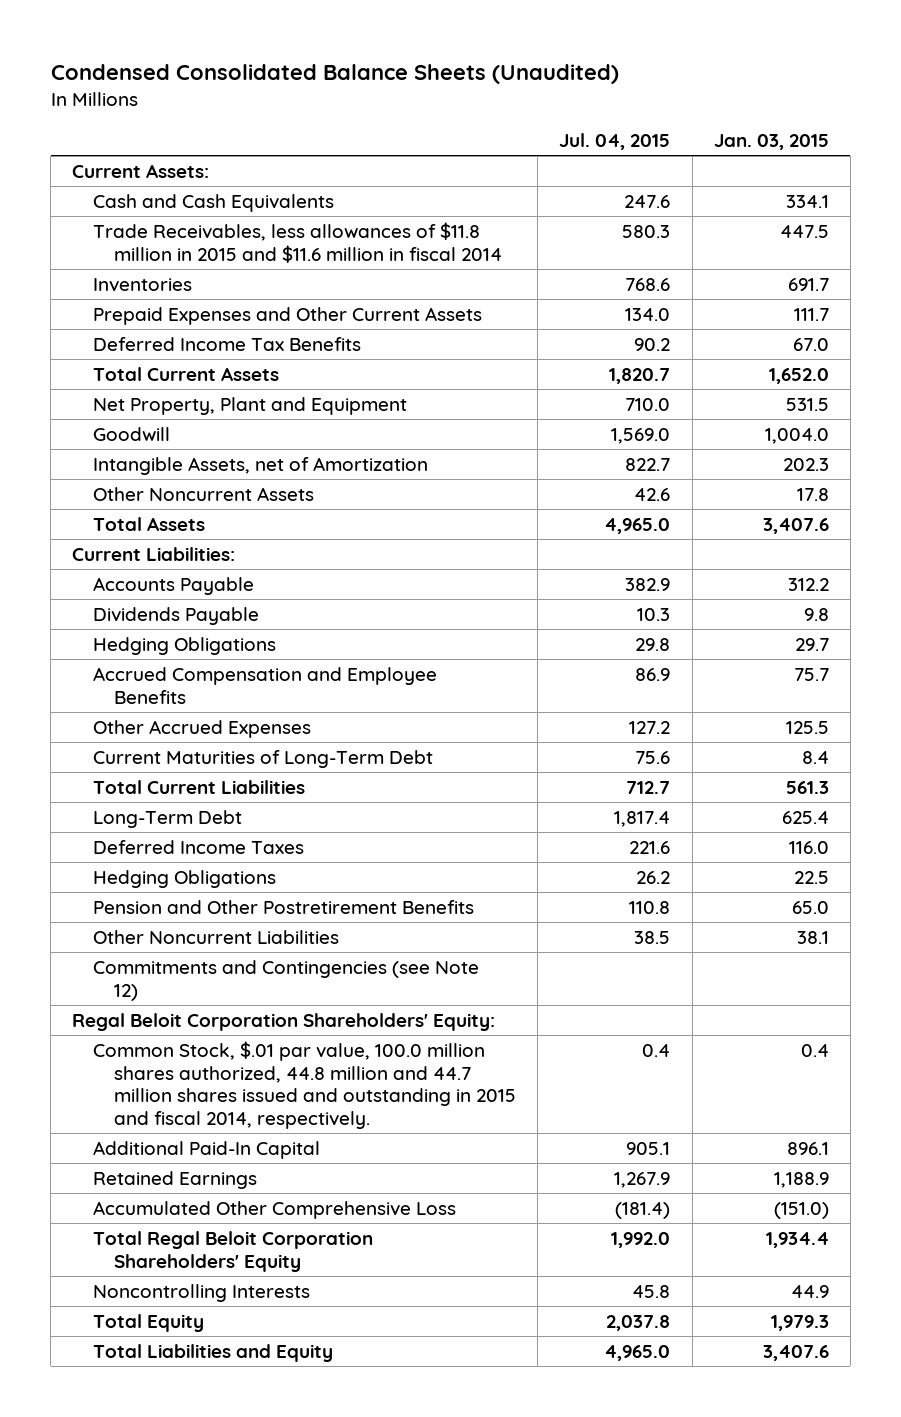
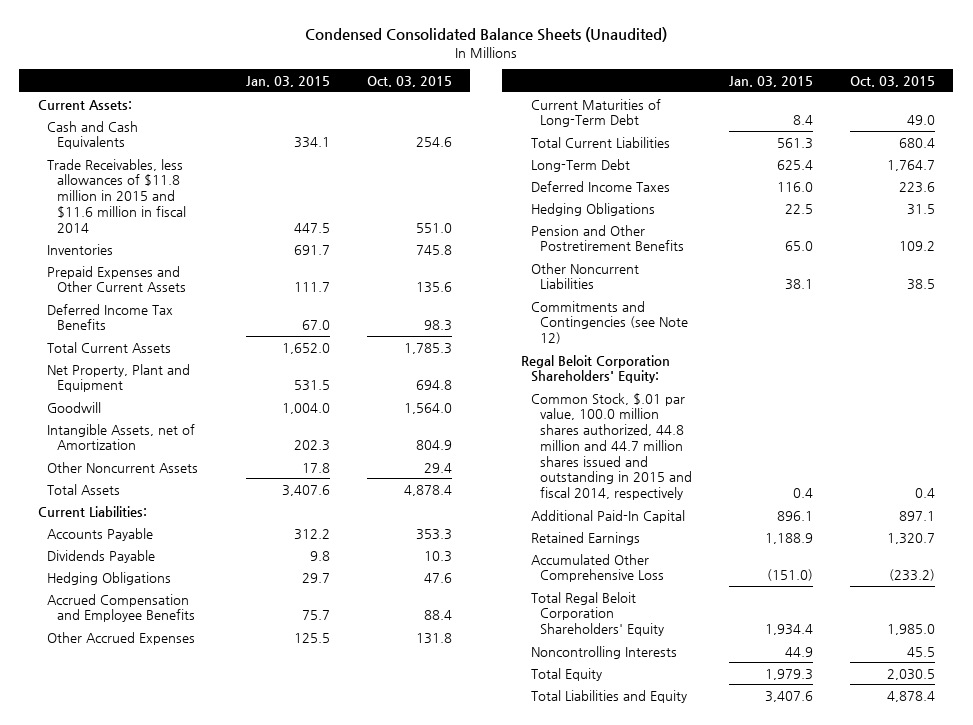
- | Jul. 04, 2015 | Jan. 03, 2015
+ | Jan. 03, 2015 | Oct. 03, 2015
- Common Stock, $.01 par value, 100.0 million shares authorized, 44.8 million and 44.7 million shares issued and outstanding in 2015 and fiscal 2014, respectively. | 0.4 | 0.4
+ Common Stock, $.01 par value, 100.0 million shares authorized, 44.8 million and 44.7 million shares issued and outstanding in 2015 and fiscal 2014, respectively | 0.4 | 0.4

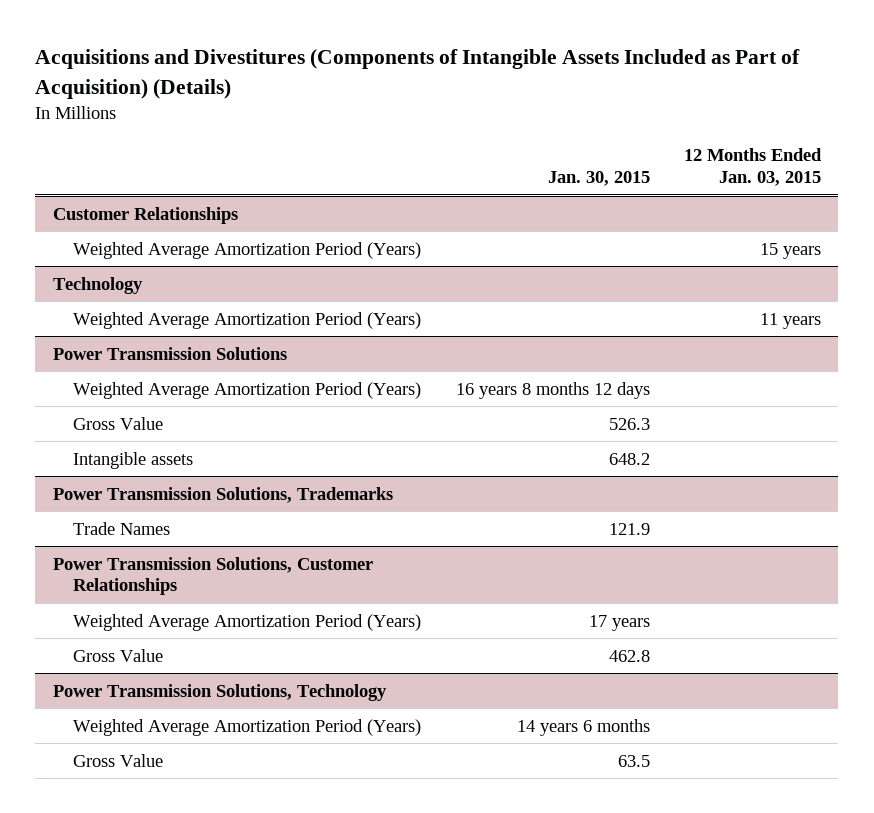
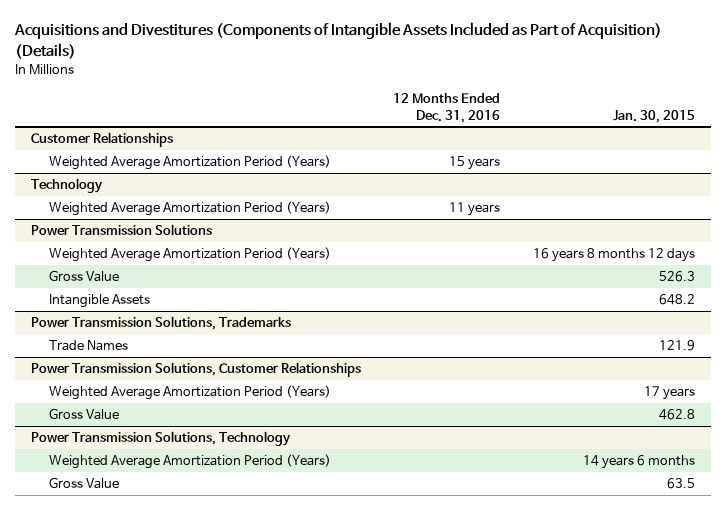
- | Jan. 30, 2015 | 12 Months Ended Jan. 03, 2015
+ | 12 Months Ended Dec. 31, 2016 | Jan. 30, 2015
@ Power Transmission Solutions
- Intangible assets | 648.2 |
+ Intangible Assets | | 648.2

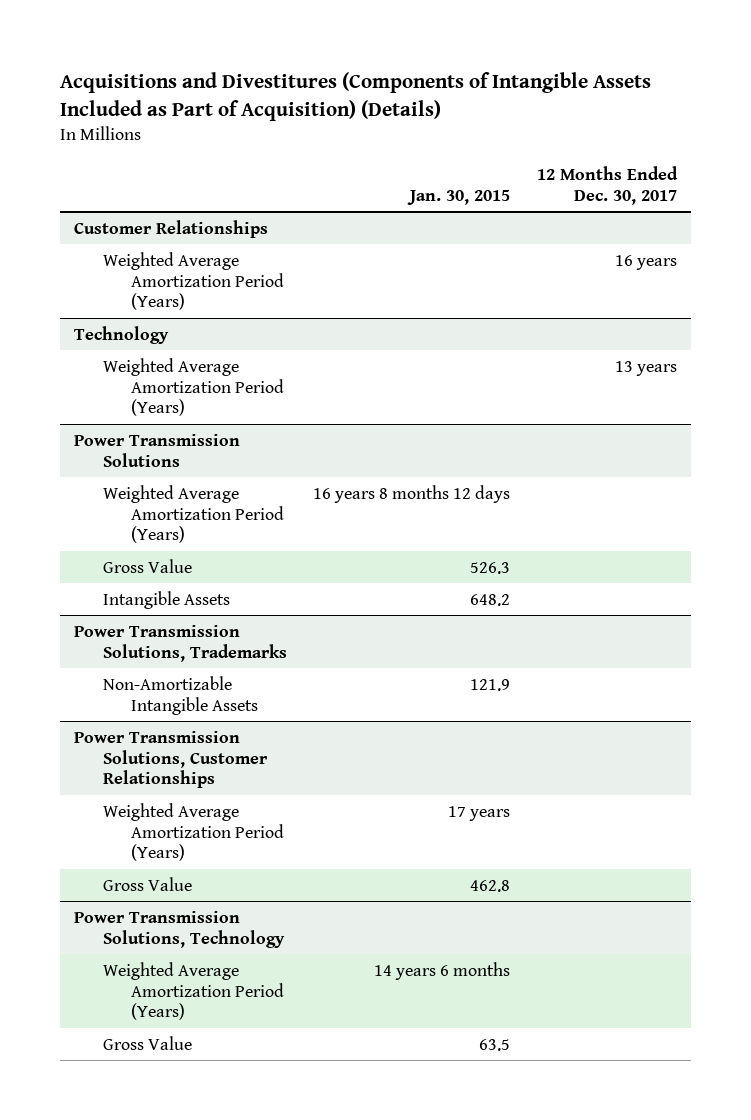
- | 12 Months Ended Dec. 31, 2016 | Jan. 30, 2015
+ | Jan. 30, 2015 | 12 Months Ended Dec. 30, 2017
@ Power Transmission Solutions, Trademarks
- Trade Names | | 121.9
+ Non-Amortizable Intangible Assets | 121.9 |

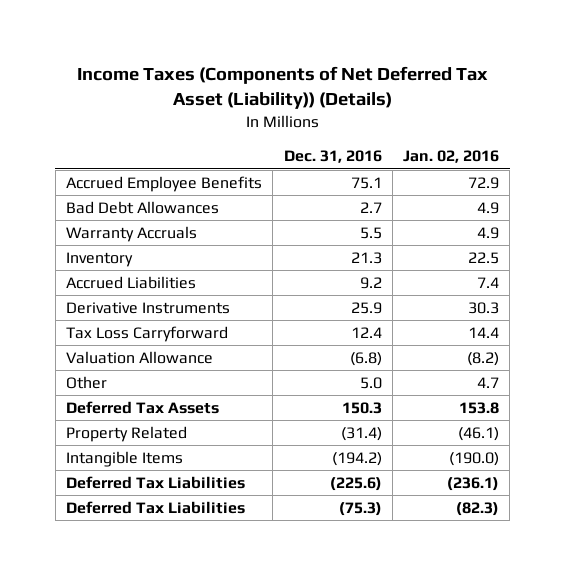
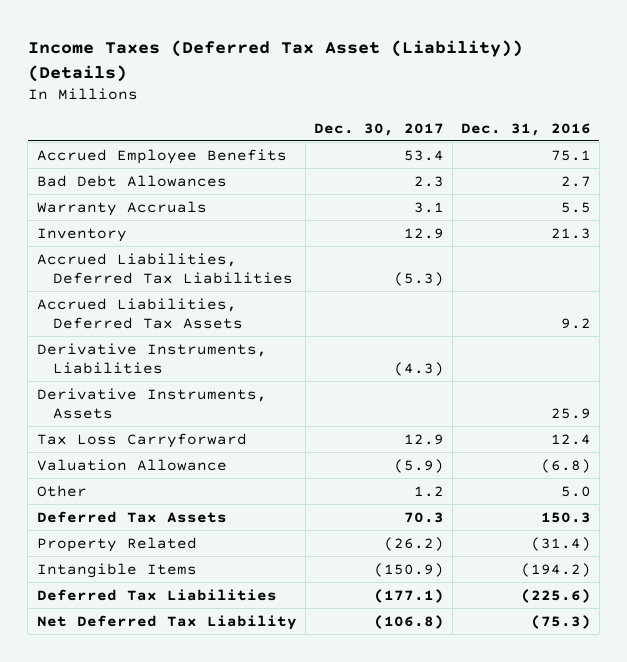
- Income Taxes (Components of Net Deferred Tax Asset (Liability)) (Details)
+ Income Taxes (Deferred Tax Asset (Liability)) (Details)
- | Dec. 31, 2016 | Jan. 02, 2016
+ | Dec. 30, 2017 | Dec. 31, 2016
- Accrued Liabilities | 9.2 | 7.4
- Derivative Instruments | 25.9 | 30.3
+ Accrued Liabilities, Deferred Tax Liabilities | (5.3) |
+ Accrued Liabilities, Deferred Tax Assets | | 9.2
+ Derivative Instruments, Liabilities | (4.3) |
+ Derivative Instruments, Assets | | 25.9
- Deferred Tax Liabilities | (75.3) | (82.3)
+ Net Deferred Tax Liability | (106.8) | (75.3)

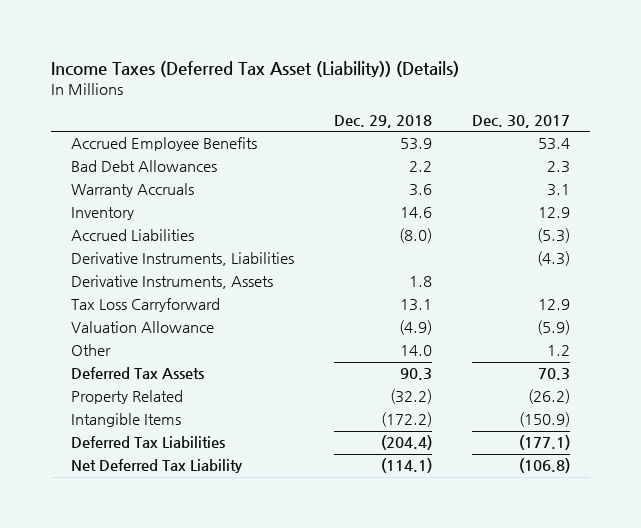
- | Dec. 30, 2017 | Dec. 31, 2016
+ | Dec. 29, 2018 | Dec. 30, 2017
- Accrued Liabilities, Deferred Tax Liabilities | (5.3) |
- Accrued Liabilities, Deferred Tax Assets | | 9.2
+ Accrued Liabilities | (8.0) | (5.3)

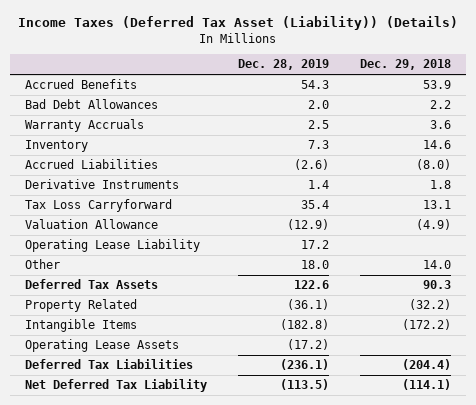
- | Dec. 29, 2018 | Dec. 30, 2017
+ | Dec. 28, 2019 | Dec. 29, 2018
- Accrued Employee Benefits | 53.9 | 53.4
+ Accrued Benefits | 54.3 | 53.9
- Derivative Instruments, Liabilities | | (4.3)
- Derivative Instruments, Assets | 1.8 |
+ Derivative Instruments | 1.4 | 1.8
+ Operating Lease Liability | 17.2 |
+ Operating Lease Assets | (17.2) |

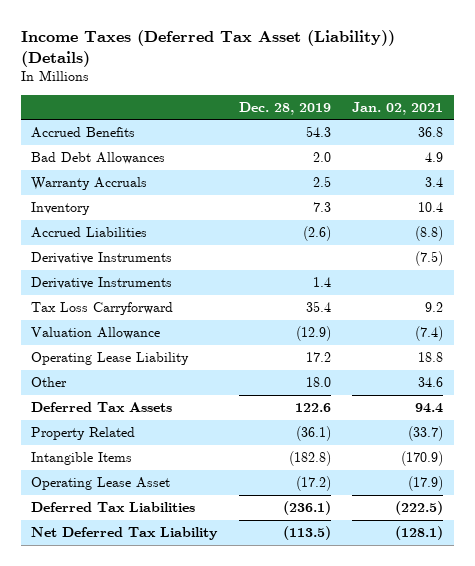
- | Dec. 28, 2019 | Dec. 29, 2018
+ | Dec. 28, 2019 | Jan. 02, 2021
+ Derivative Instruments | | (7.5)
- Operating Lease Assets | (17.2) |
+ Operating Lease Asset | (17.2) | (17.9)

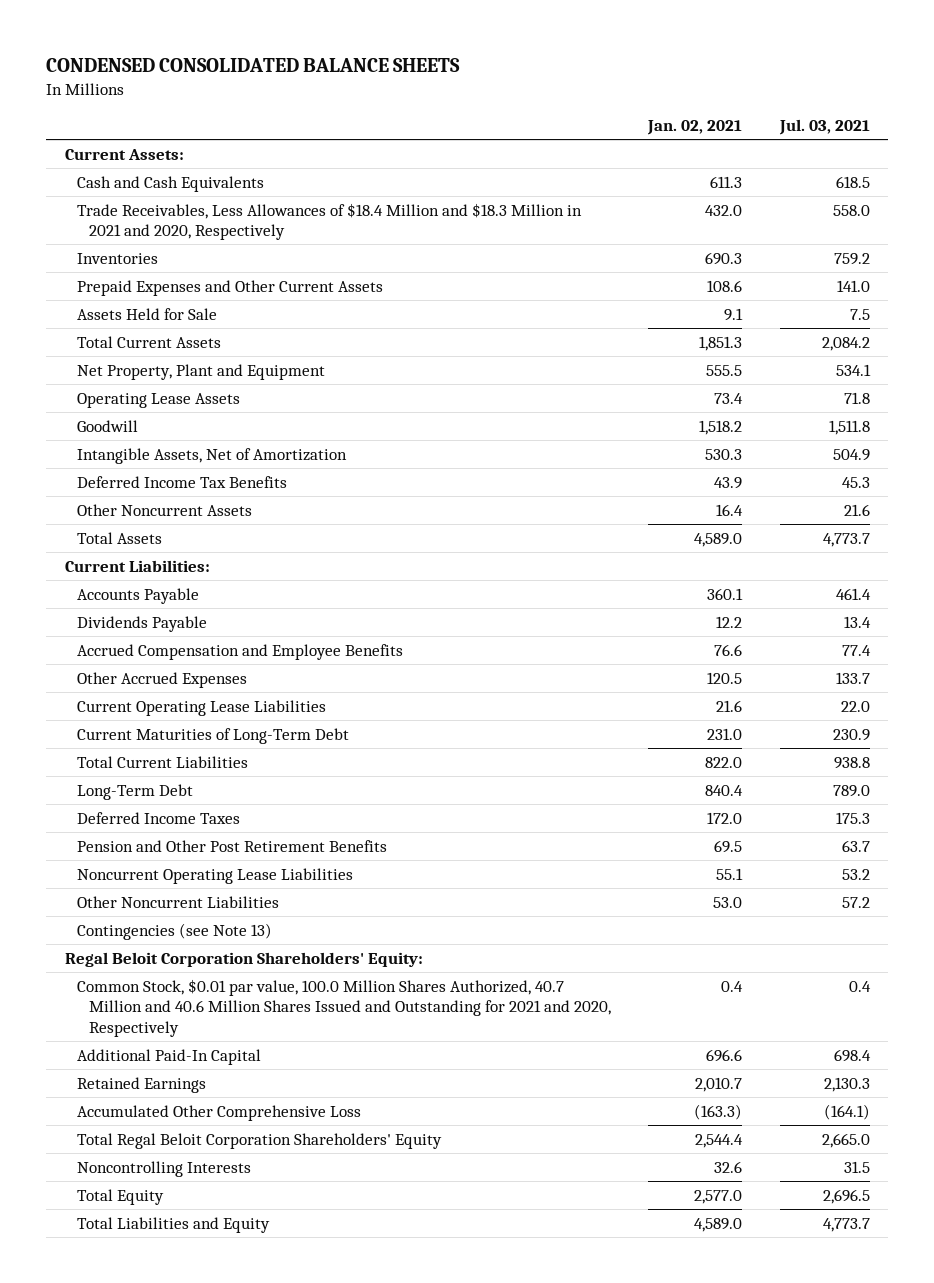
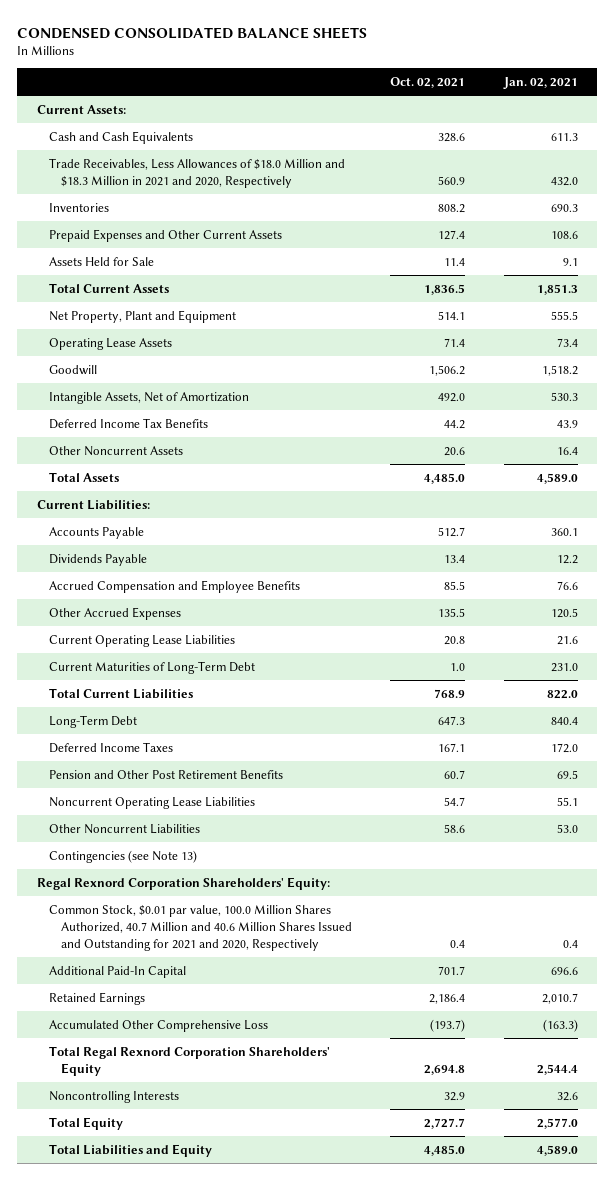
- | Jan. 02, 2021 | Jul. 03, 2021
+ | Oct. 02, 2021 | Jan. 02, 2021
- Trade Receivables, Less Allowances of $18.4 Million and $18.3 Million in 2021 and 2020, Respectively | 432.0 | 558.0
+ Trade Receivables, Less Allowances of $18.0 Million and $18.3 Million in 2021 and 2020, Respectively | 560.9 | 432.0
- Regal Beloit Corporation Shareholders' Equity:
+ Regal Rexnord Corporation Shareholders' Equity:
- Total Regal Beloit Corporation Shareholders' Equity | 2,544.4 | 2,665.0
+ Total Regal Rexnord Corporation Shareholders' Equity | 2,694.8 | 2,544.4

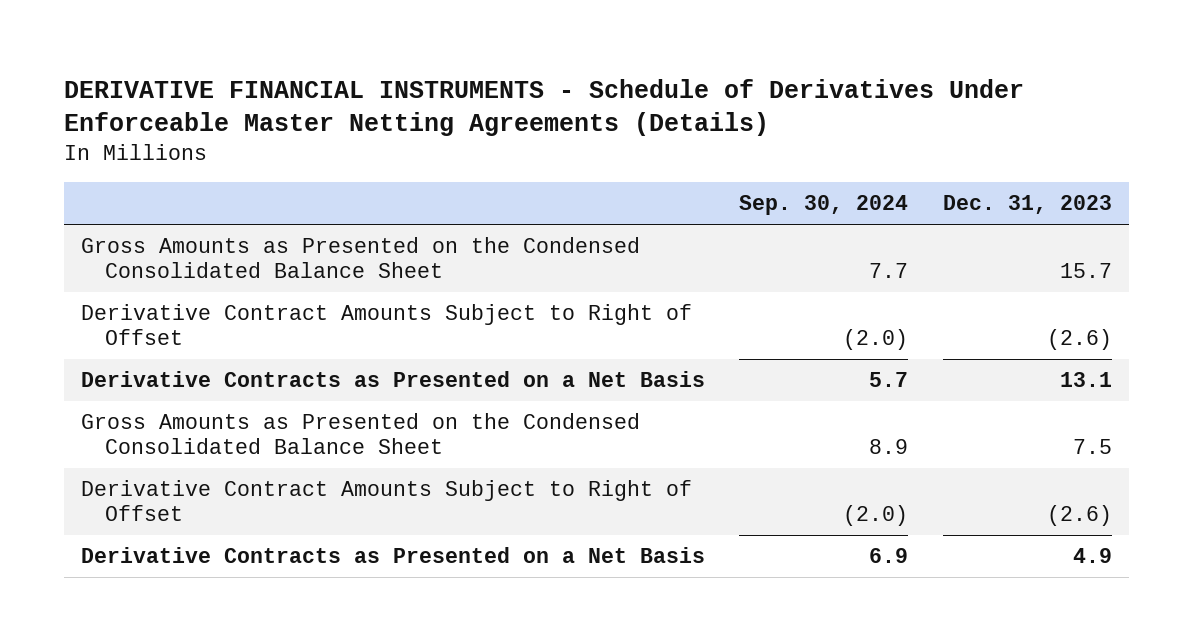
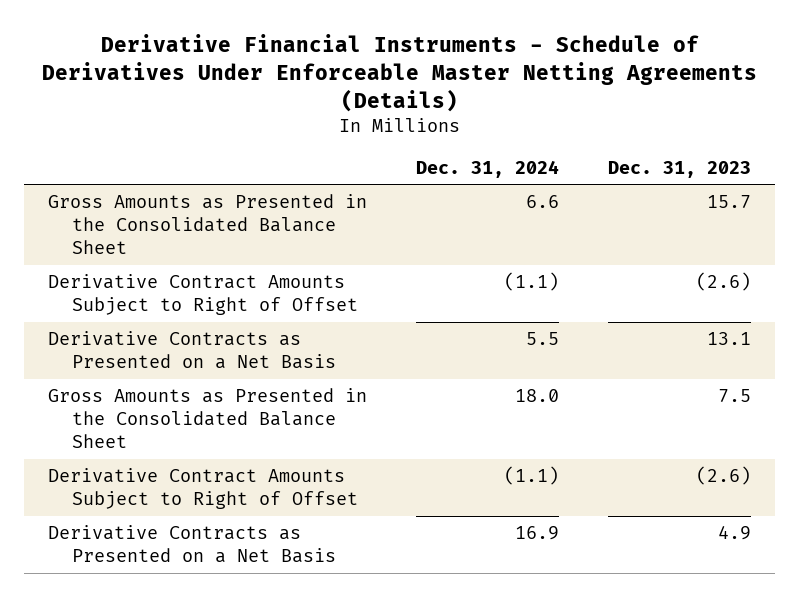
- DERIVATIVE FINANCIAL INSTRUMENTS - Schedule of Derivatives Under Enforceable Master Netting Agreements (Details)
+ Derivative Financial Instruments - Schedule of Derivatives Under Enforceable Master Netting Agreements (Details)
- | Sep. 30, 2024 | Dec. 31, 2023
+ | Dec. 31, 2024 | Dec. 31, 2023
- Gross Amounts as Presented on the Condensed Consolidated Balance Sheet | 7.7 | 15.7
+ Gross Amounts as Presented in the Consolidated Balance Sheet | 6.6 | 15.7
- Gross Amounts as Presented on the Condensed Consolidated Balance Sheet | 8.9 | 7.5
+ Gross Amounts as Presented in the Consolidated Balance Sheet | 18.0 | 7.5

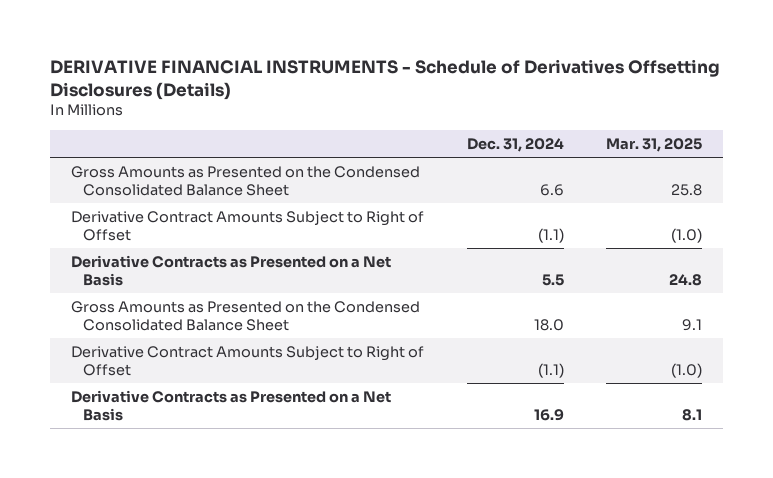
- Derivative Financial Instruments - Schedule of Derivatives Under Enforceable Master Netting Agreements (Details)
+ DERIVATIVE FINANCIAL INSTRUMENTS - Schedule of Derivatives Offsetting Disclosures (Details)
- | Dec. 31, 2024 | Dec. 31, 2023
+ | Dec. 31, 2024 | Mar. 31, 2025
- Gross Amounts as Presented in the Consolidated Balance Sheet | 6.6 | 15.7
+ Gross Amounts as Presented on the Condensed Consolidated Balance Sheet | 6.6 | 25.8
- Gross Amounts as Presented in the Consolidated Balance Sheet | 18.0 | 7.5
+ Gross Amounts as Presented on the Condensed Consolidated Balance Sheet | 18.0 | 9.1

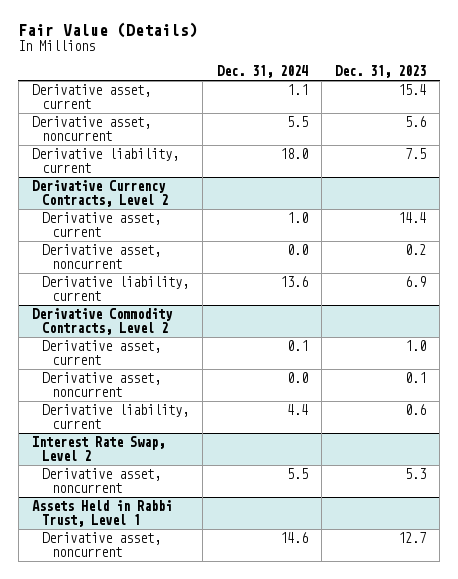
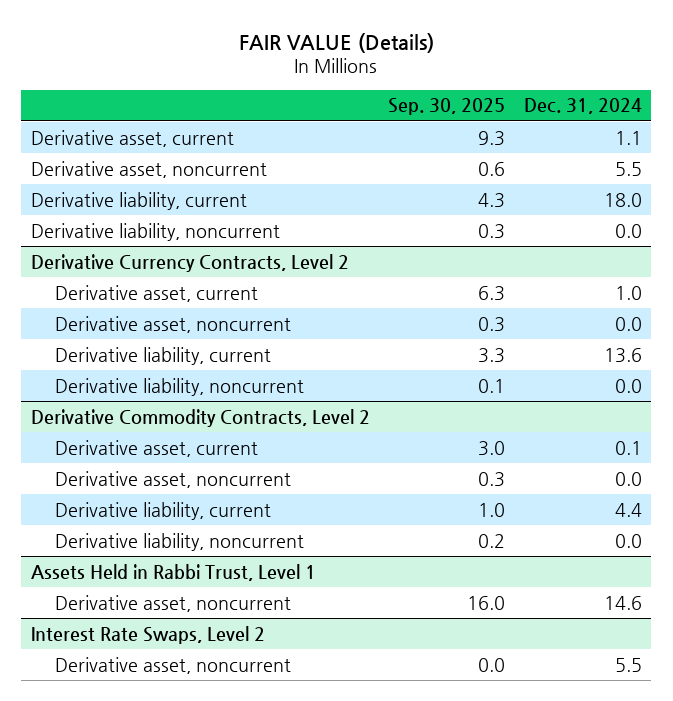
- Fair Value (Details)
+ FAIR VALUE (Details)
- | Dec. 31, 2024 | Dec. 31, 2023
+ | Sep. 30, 2025 | Dec. 31, 2024
+ Derivative liability, noncurrent | 0.3 | 0.0
@ Derivative Currency Contracts, Level 2
+ Derivative liability, noncurrent | 0.1 | 0.0
- Interest Rate Swap, Level 2
- Derivative asset, noncurrent | 5.5 | 5.3
@ Derivative Commodity Contracts, Level 2
+ Derivative liability, noncurrent | 0.2 | 0.0
+ Interest Rate Swaps, Level 2
+ Derivative asset, noncurrent | 0.0 | 5.5

